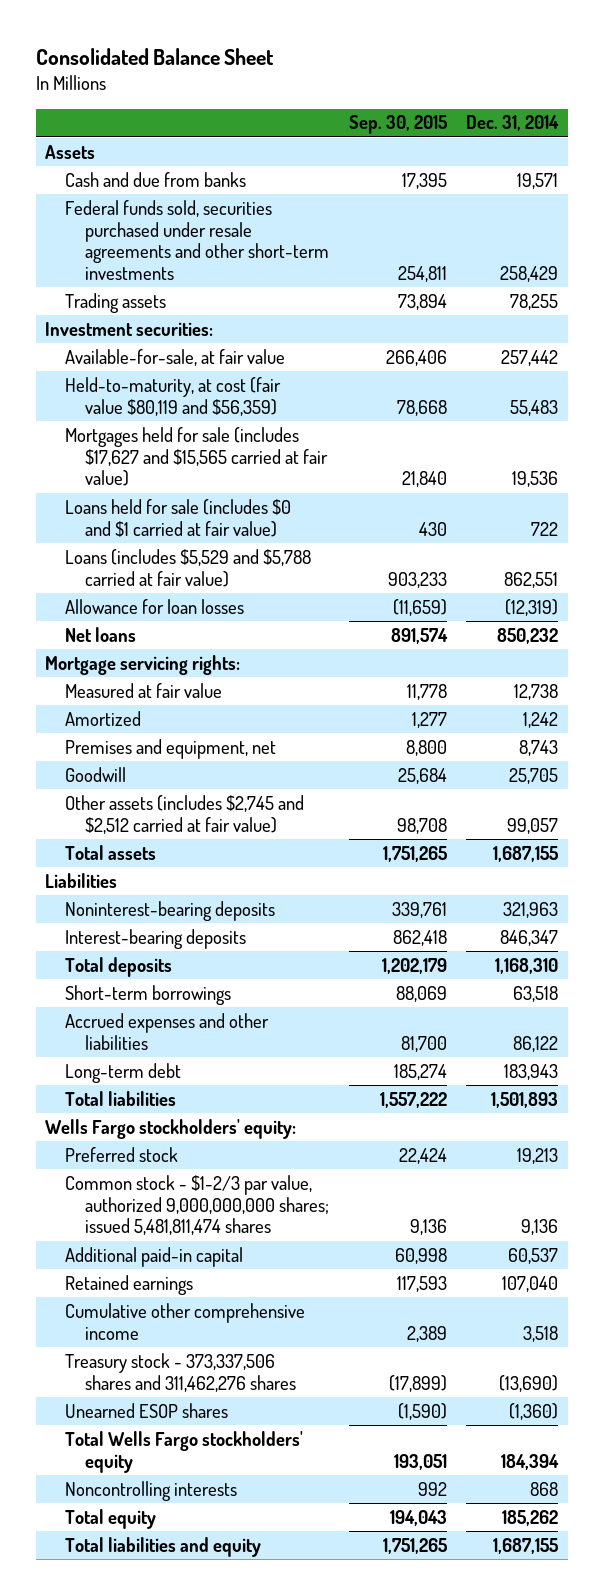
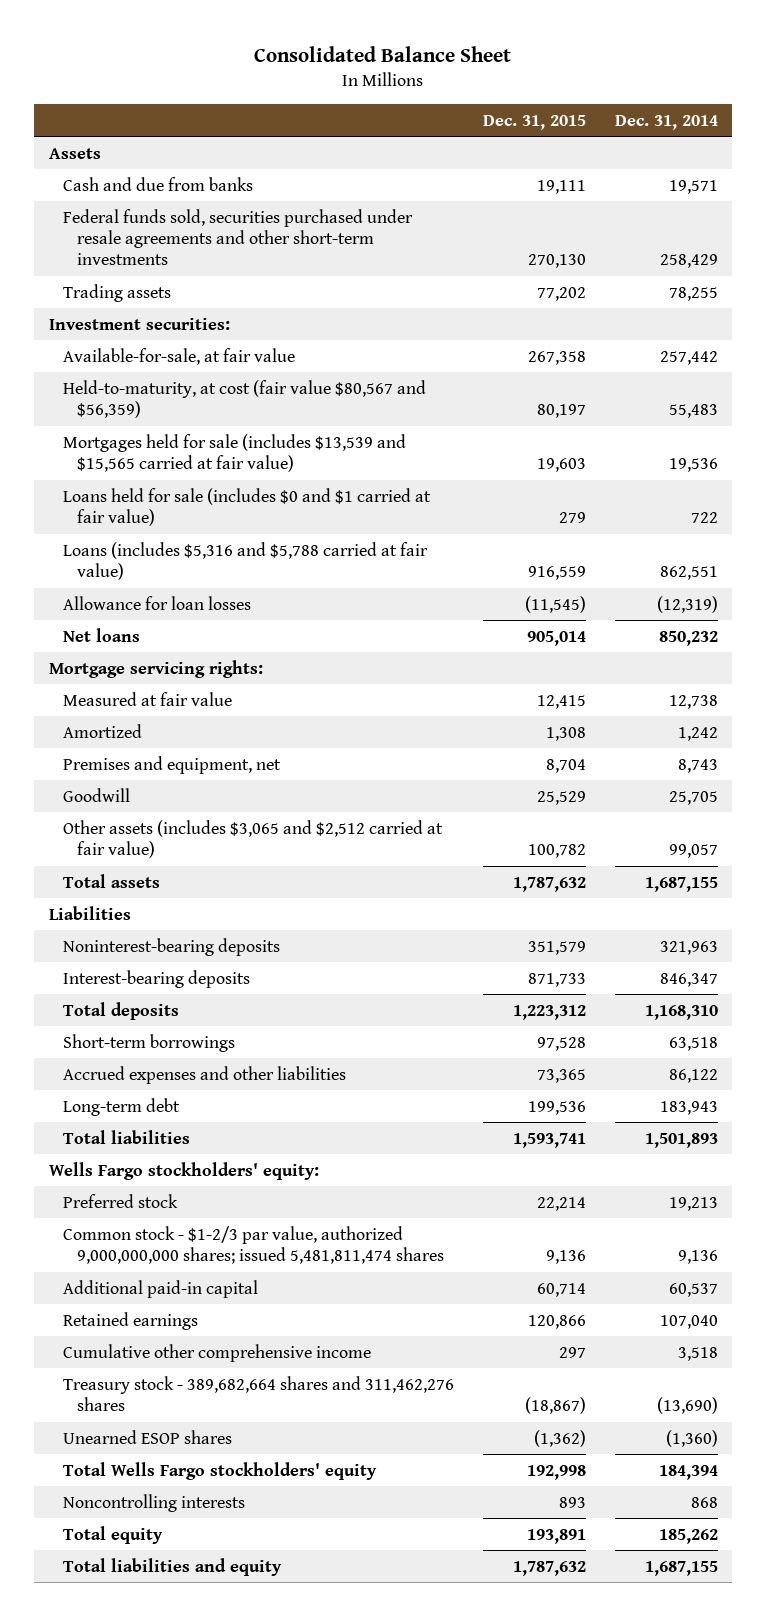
- | Sep. 30, 2015 | Dec. 31, 2014
+ | Dec. 31, 2015 | Dec. 31, 2014
- Held-to-maturity, at cost (fair value $80,119 and $56,359) | 78,668 | 55,483
- Mortgages held for sale (includes $17,627 and $15,565 carried at fair value) | 21,840 | 19,536
+ Held-to-maturity, at cost (fair value $80,567 and $56,359) | 80,197 | 55,483
+ Mortgages held for sale (includes $13,539 and $15,565 carried at fair value) | 19,603 | 19,536
- Loans (includes $5,529 and $5,788 carried at fair value) | 903,233 | 862,551
+ Loans (includes $5,316 and $5,788 carried at fair value) | 916,559 | 862,551
- Other assets (includes $2,745 and $2,512 carried at fair value) | 98,708 | 99,057
+ Other assets (includes $3,065 and $2,512 carried at fair value) | 100,782 | 99,057
- Treasury stock - 373,337,506 shares and 311,462,276 shares | (17,899) | (13,690)
+ Treasury stock - 389,682,664 shares and 311,462,276 shares | (18,867) | (13,690)

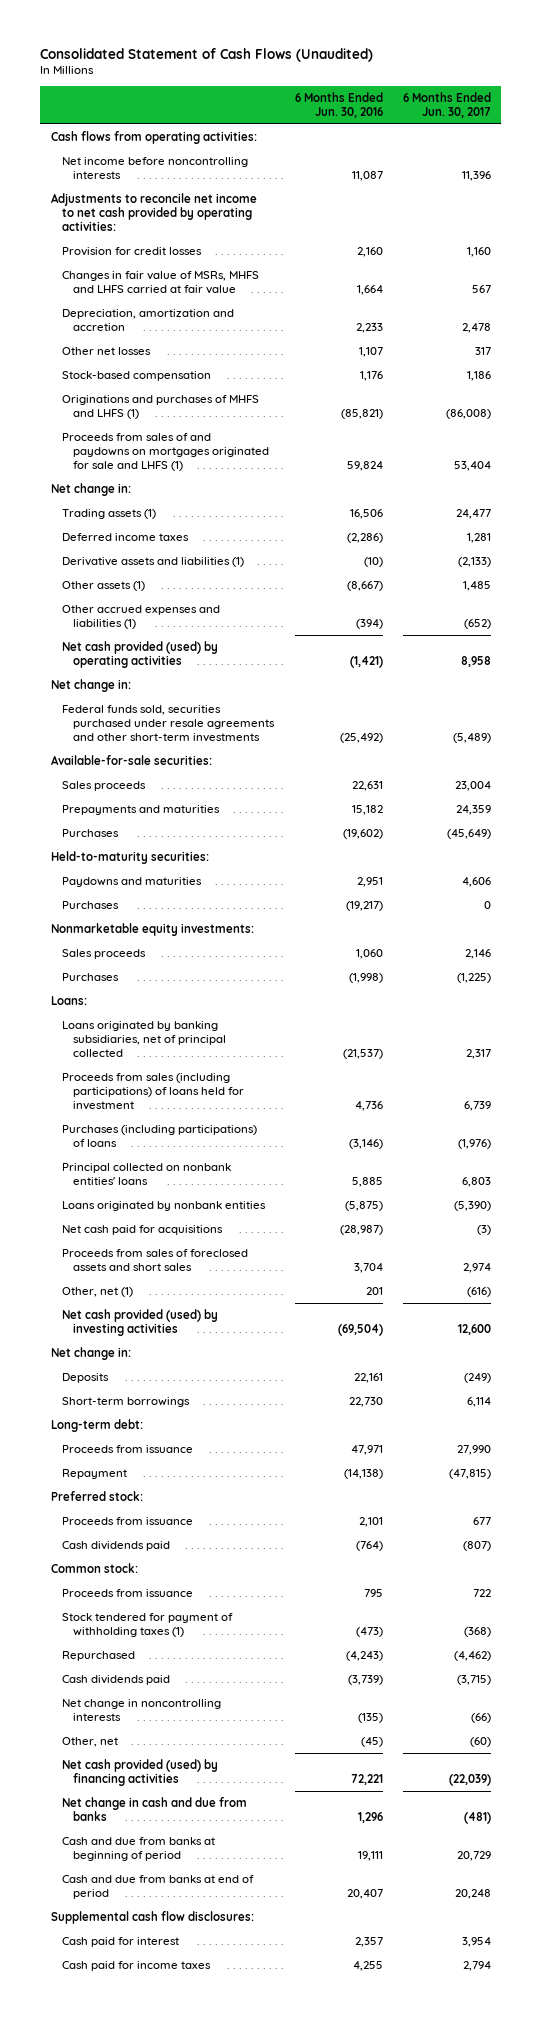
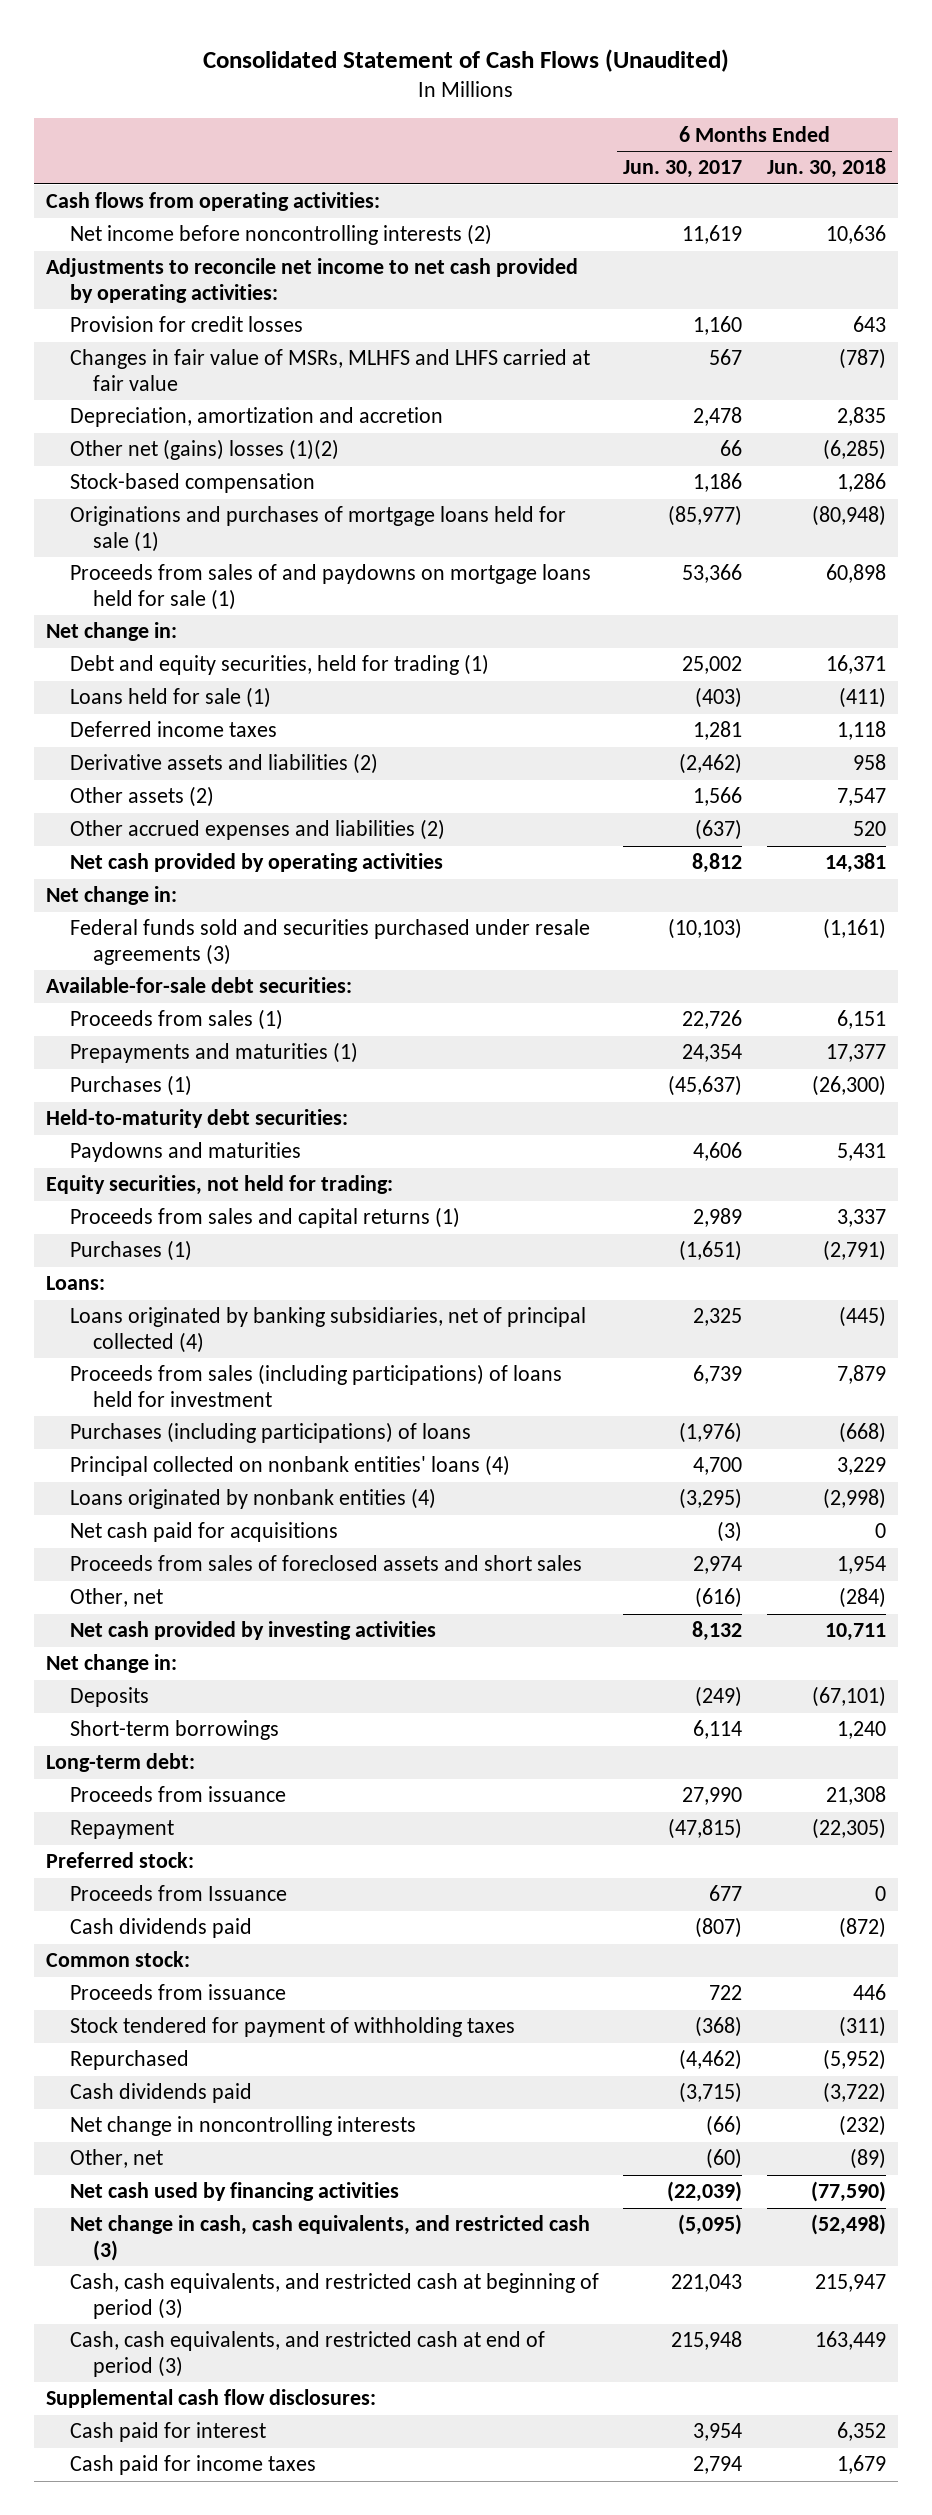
- | 6 Months Ended Jun. 30, 2016 | 6 Months Ended Jun. 30, 2017
+ | 6 Months Ended Jun. 30, 2017 | 6 Months Ended Jun. 30, 2018
- Net income before noncontrolling interests | 11,087 | 11,396
+ Net income before noncontrolling interests (2) | 11,619 | 10,636
- Changes in fair value of MSRs, MHFS and LHFS carried at fair value | 1,664 | 567
+ Changes in fair value of MSRs, MLHFS and LHFS carried at fair value | 567 | (787)
- Other net losses | 1,107 | 317
+ Other net (gains) losses (1)(2) | 66 | (6,285)
- Originations and purchases of MHFS and LHFS (1) | (85,821) | (86,008)
- Proceeds from sales of and paydowns on mortgages originated for sale and LHFS (1) | 59,824 | 53,404
+ Originations and purchases of mortgage loans held for sale (1) | (85,977) | (80,948)
+ Proceeds from sales of and paydowns on mortgage loans held for sale (1) | 53,366 | 60,898
- Trading assets (1) | 16,506 | 24,477
+ Debt and equity securities, held for trading (1) | 25,002 | 16,371
+ Loans held for sale (1) | (403) | (411)
- Derivative assets and liabilities (1) | (10) | (2,133)
- Other assets (1) | (8,667) | 1,485
- Other accrued expenses and liabilities (1) | (394) | (652)
- Net cash provided (used) by operating activities | (1,421) | 8,958
+ Derivative assets and liabilities (2) | (2,462) | 958
+ Other assets (2) | 1,566 | 7,547
+ Other accrued expenses and liabilities (2) | (637) | 520
+ Net cash provided by operating activities | 8,812 | 14,381
- Federal funds sold, securities purchased under resale agreements and other short-term investments | (25,492) | (5,489)
- Available-for-sale securities:
- Sales proceeds | 22,631 | 23,004
- Prepayments and maturities | 15,182 | 24,359
- Purchases | (19,602) | (45,649)
- Held-to-maturity securities:
+ Federal funds sold and securities purchased under resale agreements (3) | (10,103) | (1,161)
+ Available-for-sale debt securities:
+ Proceeds from sales (1) | 22,726 | 6,151
+ Prepayments and maturities (1) | 24,354 | 17,377
+ Purchases (1) | (45,637) | (26,300)
+ Held-to-maturity debt securities:
- Purchases | (19,217) | 0
- Nonmarketable equity investments:
- Sales proceeds | 1,060 | 2,146
- Purchases | (1,998) | (1,225)
+ Equity securities, not held for trading:
+ Proceeds from sales and capital returns (1) | 2,989 | 3,337
+ Purchases (1) | (1,651) | (2,791)
- Loans originated by banking subsidiaries, net of principal collected | (21,537) | 2,317
+ Loans originated by banking subsidiaries, net of principal collected (4) | 2,325 | (445)
- Principal collected on nonbank entities' loans | 5,885 | 6,803
- Loans originated by nonbank entities | (5,875) | (5,390)
+ Principal collected on nonbank entities' loans (4) | 4,700 | 3,229
+ Loans originated by nonbank entities (4) | (3,295) | (2,998)
- Other, net (1) | 201 | (616)
- Net cash provided (used) by investing activities | (69,504) | 12,600
+ Other, net | (616) | (284)
+ Net cash provided by investing activities | 8,132 | 10,711
- Proceeds from issuance | 2,101 | 677
+ Proceeds from Issuance | 677 | 0
- Stock tendered for payment of withholding taxes (1) | (473) | (368)
+ Stock tendered for payment of withholding taxes | (368) | (311)
- Net cash provided (used) by financing activities | 72,221 | (22,039)
- Net change in cash and due from banks | 1,296 | (481)
- Cash and due from banks at beginning of period | 19,111 | 20,729
- Cash and due from banks at end of period | 20,407 | 20,248
+ Net cash used by financing activities | (22,039) | (77,590)
+ Net change in cash, cash equivalents, and restricted cash (3) | (5,095) | (52,498)
+ Cash, cash equivalents, and restricted cash at beginning of period (3) | 221,043 | 215,947
+ Cash, cash equivalents, and restricted cash at end of period (3) | 215,948 | 163,449

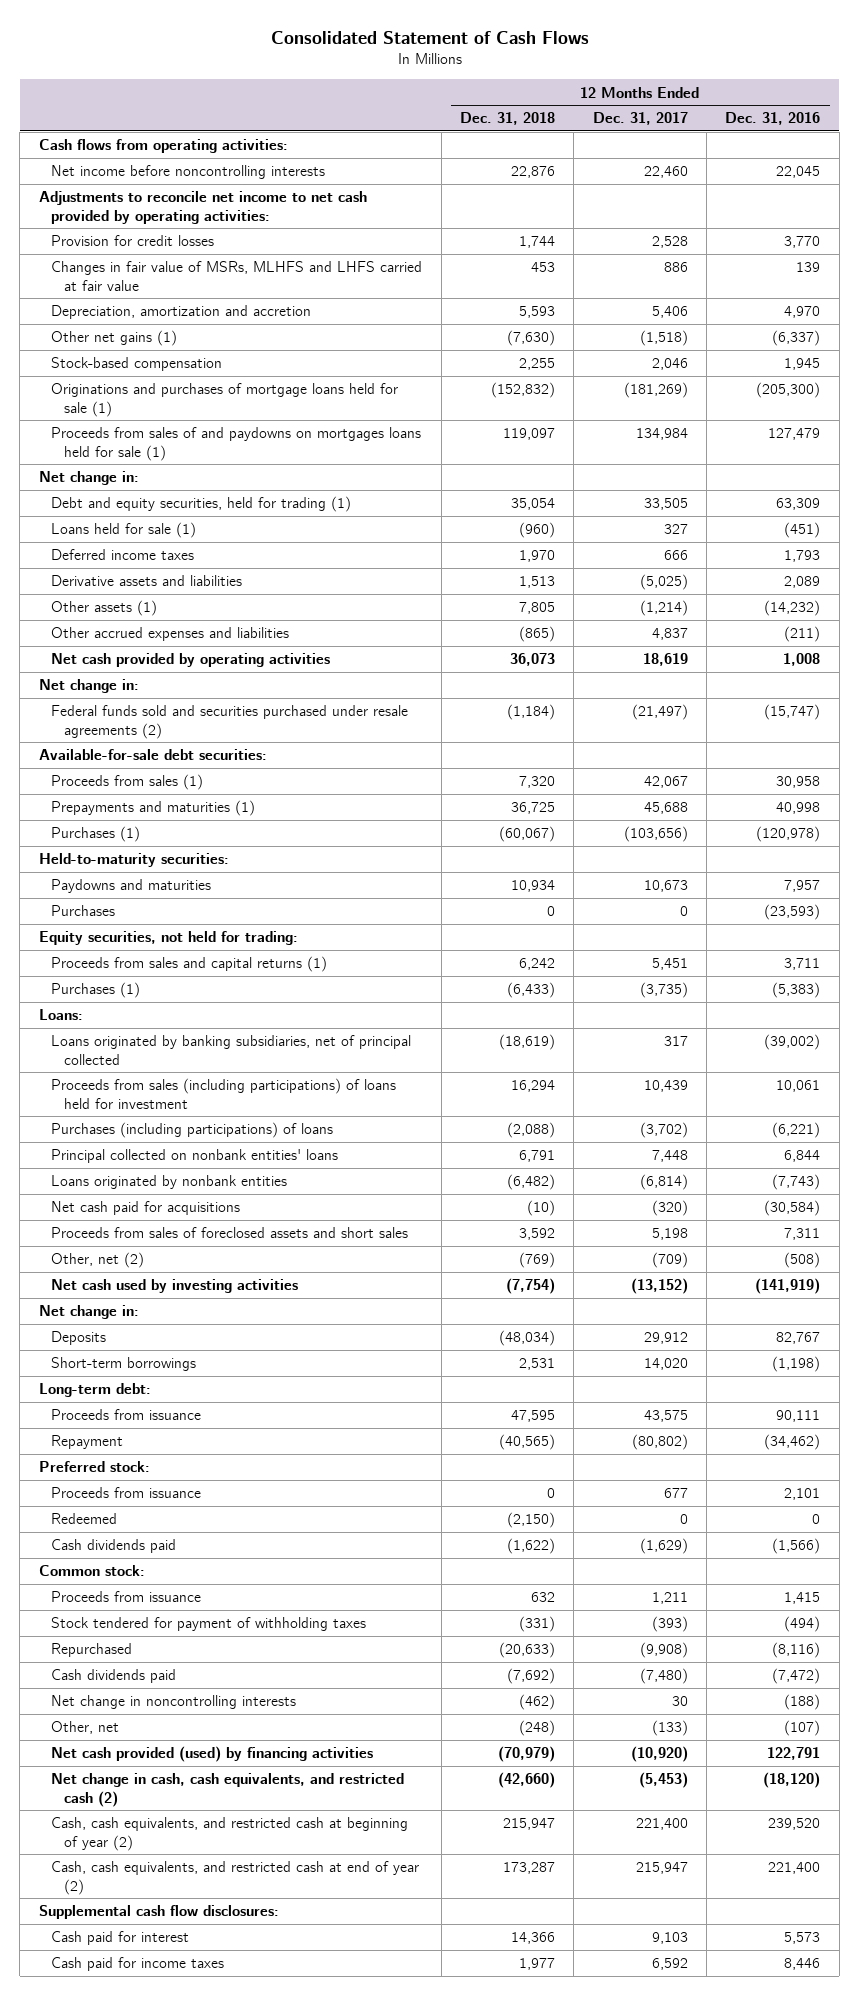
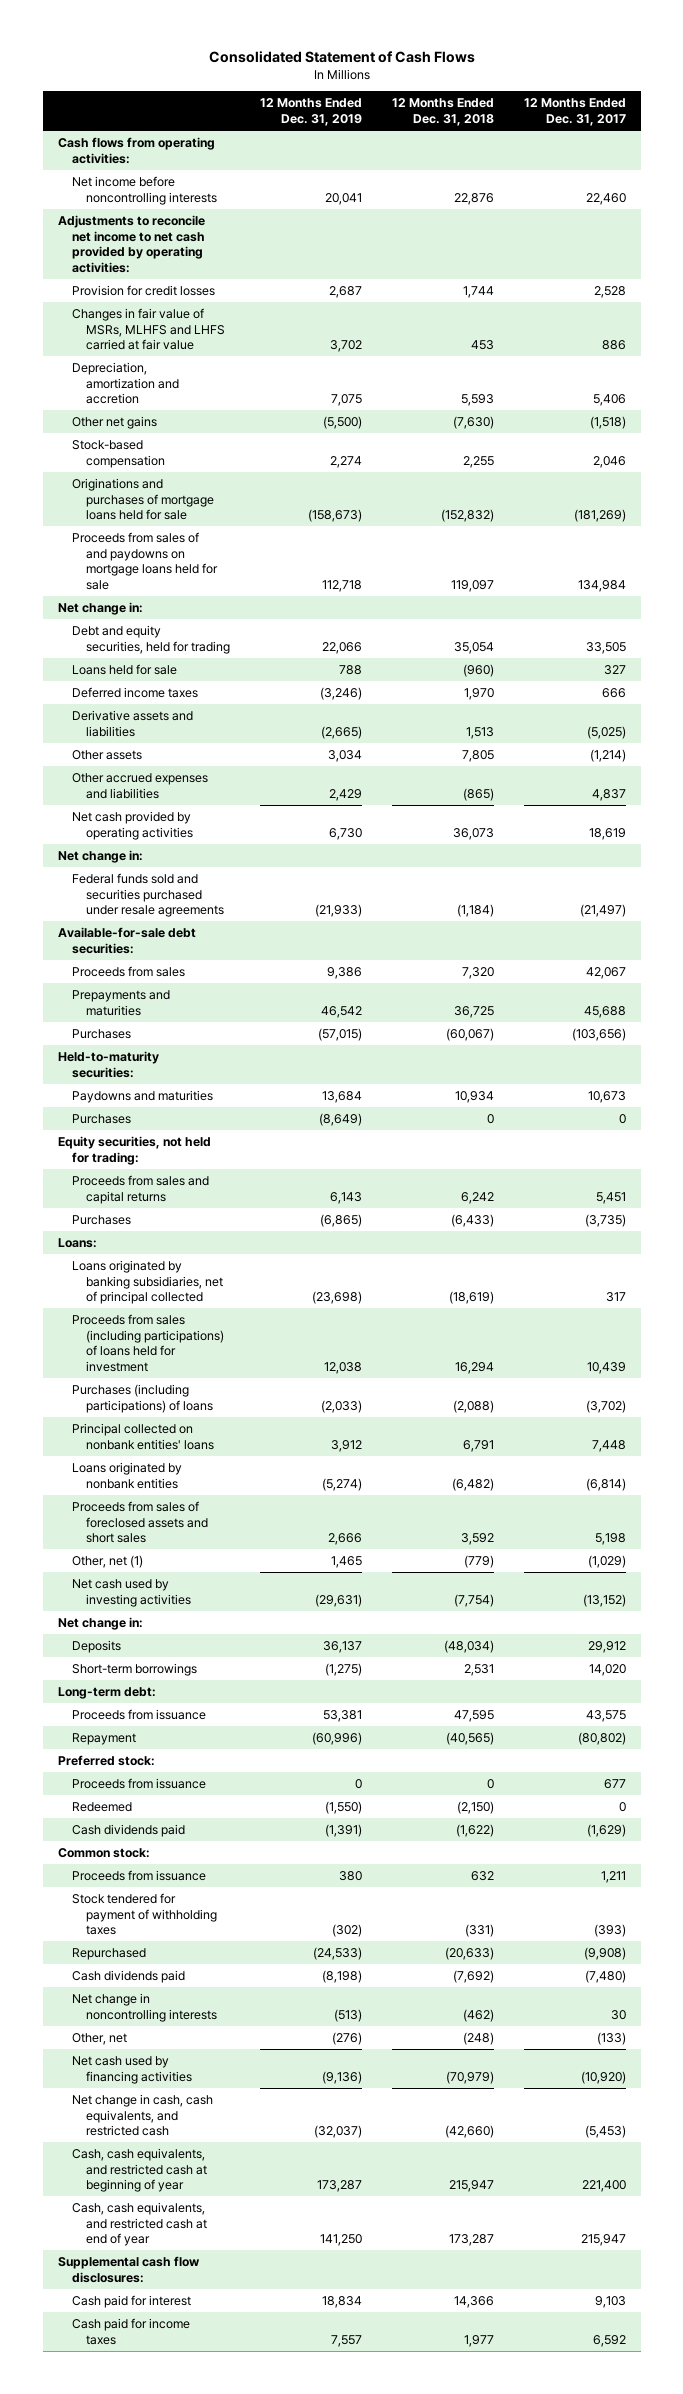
- | 12 Months Ended Dec. 31, 2018 | 12 Months Ended Dec. 31, 2017 | 12 Months Ended Dec. 31, 2016
+ | 12 Months Ended Dec. 31, 2019 | 12 Months Ended Dec. 31, 2018 | 12 Months Ended Dec. 31, 2017
- Other net gains (1) | (7,630) | (1,518) | (6,337)
+ Other net gains | (5,500) | (7,630) | (1,518)
- Originations and purchases of mortgage loans held for sale (1) | (152,832) | (181,269) | (205,300)
- Proceeds from sales of and paydowns on mortgages loans held for sale (1) | 119,097 | 134,984 | 127,479
+ Originations and purchases of mortgage loans held for sale | (158,673) | (152,832) | (181,269)
+ Proceeds from sales of and paydowns on mortgage loans held for sale | 112,718 | 119,097 | 134,984
- Debt and equity securities, held for trading (1) | 35,054 | 33,505 | 63,309
- Loans held for sale (1) | (960) | 327 | (451)
+ Debt and equity securities, held for trading | 22,066 | 35,054 | 33,505
+ Loans held for sale | 788 | (960) | 327
- Other assets (1) | 7,805 | (1,214) | (14,232)
+ Other assets | 3,034 | 7,805 | (1,214)
- Federal funds sold and securities purchased under resale agreements (2) | (1,184) | (21,497) | (15,747)
+ Federal funds sold and securities purchased under resale agreements | (21,933) | (1,184) | (21,497)
- Proceeds from sales (1) | 7,320 | 42,067 | 30,958
- Prepayments and maturities (1) | 36,725 | 45,688 | 40,998
- Purchases (1) | (60,067) | (103,656) | (120,978)
+ Proceeds from sales | 9,386 | 7,320 | 42,067
+ Prepayments and maturities | 46,542 | 36,725 | 45,688
+ Purchases | (57,015) | (60,067) | (103,656)
- Proceeds from sales and capital returns (1) | 6,242 | 5,451 | 3,711
- Purchases (1) | (6,433) | (3,735) | (5,383)
+ Proceeds from sales and capital returns | 6,143 | 6,242 | 5,451
+ Purchases | (6,865) | (6,433) | (3,735)
- Net cash paid for acquisitions | (10) | (320) | (30,584)
- Other, net (2) | (769) | (709) | (508)
+ Other, net (1) | 1,465 | (779) | (1,029)
- Net cash provided (used) by financing activities | (70,979) | (10,920) | 122,791
- Net change in cash, cash equivalents, and restricted cash (2) | (42,660) | (5,453) | (18,120)
- Cash, cash equivalents, and restricted cash at beginning of year (2) | 215,947 | 221,400 | 239,520
- Cash, cash equivalents, and restricted cash at end of year (2) | 173,287 | 215,947 | 221,400
+ Net cash used by financing activities | (9,136) | (70,979) | (10,920)
+ Net change in cash, cash equivalents, and restricted cash | (32,037) | (42,660) | (5,453)
+ Cash, cash equivalents, and restricted cash at beginning of year | 173,287 | 215,947 | 221,400
+ Cash, cash equivalents, and restricted cash at end of year | 141,250 | 173,287 | 215,947

